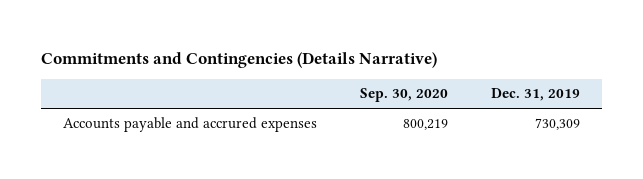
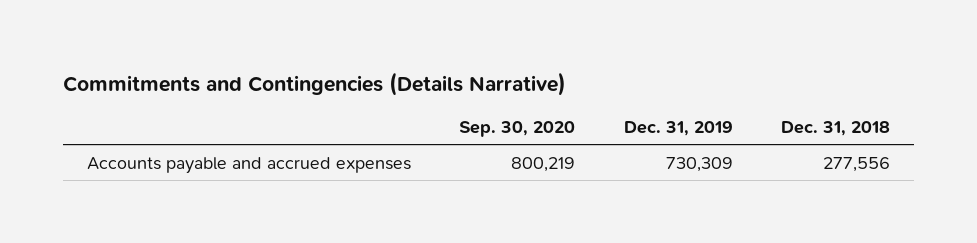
- | Sep. 30, 2020 | Dec. 31, 2019
+ | Sep. 30, 2020 | Dec. 31, 2019 | Dec. 31, 2018
- Accounts payable and accrured expenses | 800,219 | 730,309
+ Accounts payable and accrued expenses | 800,219 | 730,309 | 277,556

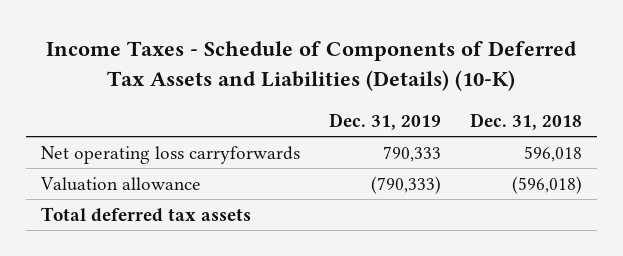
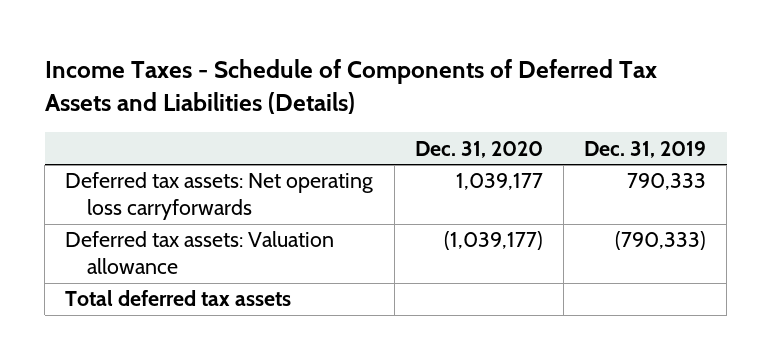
- Income Taxes - Schedule of Components of Deferred Tax Assets and Liabilities (Details) (10-K)
+ Income Taxes - Schedule of Components of Deferred Tax Assets and Liabilities (Details)
- | Dec. 31, 2019 | Dec. 31, 2018
+ | Dec. 31, 2020 | Dec. 31, 2019
- Net operating loss carryforwards | 790,333 | 596,018
- Valuation allowance | (790,333) | (596,018)
+ Deferred tax assets: Net operating loss carryforwards | 1,039,177 | 790,333
+ Deferred tax assets: Valuation allowance | (1,039,177) | (790,333)

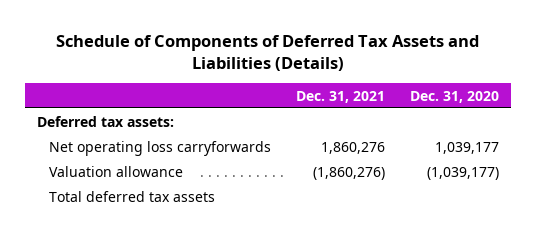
- Income Taxes - Schedule of Components of Deferred Tax Assets and Liabilities (Details)
+ Schedule of Components of Deferred Tax Assets and Liabilities (Details)
- | Dec. 31, 2020 | Dec. 31, 2019
+ | Dec. 31, 2021 | Dec. 31, 2020
- Deferred tax assets: Net operating loss carryforwards | 1,039,177 | 790,333
- Deferred tax assets: Valuation allowance | (1,039,177) | (790,333)
+ Deferred tax assets:
+ Net operating loss carryforwards | 1,860,276 | 1,039,177
+ Valuation allowance | (1,860,276) | (1,039,177)

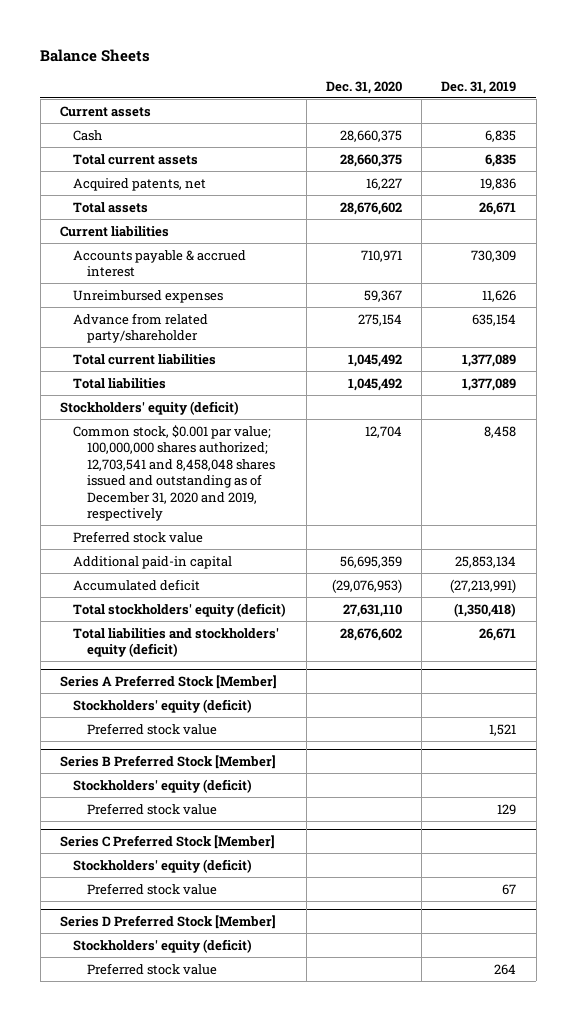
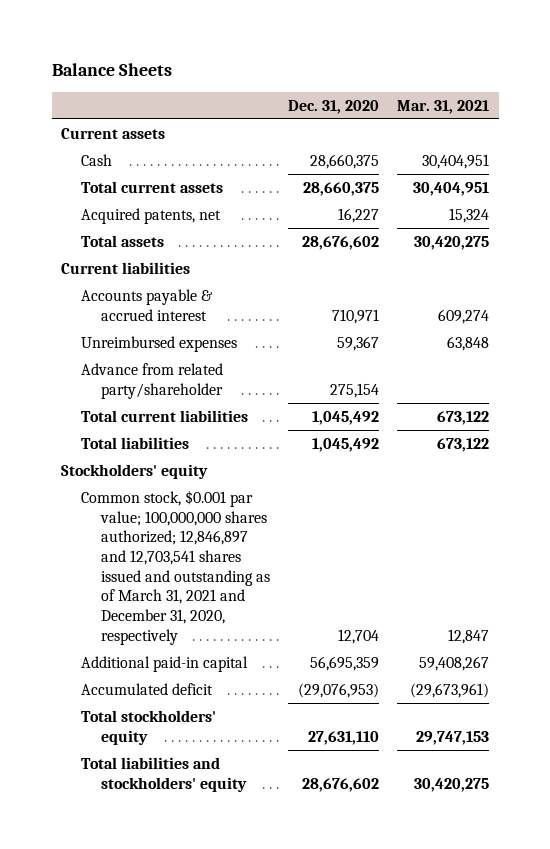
- | Dec. 31, 2020 | Dec. 31, 2019
+ | Dec. 31, 2020 | Mar. 31, 2021
- Stockholders' equity (deficit)
- Common stock, $0.001 par value; 100,000,000 shares authorized; 12,703,541 and 8,458,048 shares issued and outstanding as of December 31, 2020 and 2019, respectively | 12,704 | 8,458
- Preferred stock value
+ Stockholders' equity
+ Common stock, $0.001 par value; 100,000,000 shares authorized; 12,846,897 and 12,703,541 shares issued and outstanding as of March 31, 2021 and December 31, 2020, respectively | 12,704 | 12,847
- Total stockholders' equity (deficit) | 27,631,110 | (1,350,418)
- Total liabilities and stockholders' equity (deficit) | 28,676,602 | 26,671
- Series A Preferred Stock [Member]
- Stockholders' equity (deficit)
- Preferred stock value | | 1,521
- Series B Preferred Stock [Member]
- Stockholders' equity (deficit)
- Preferred stock value | | 129
- Series C Preferred Stock [Member]
- Stockholders' equity (deficit)
- Preferred stock value | | 67
- Series D Preferred Stock [Member]
- Stockholders' equity (deficit)
- Preferred stock value | | 264
+ Total stockholders' equity | 27,631,110 | 29,747,153
+ Total liabilities and stockholders' equity | 28,676,602 | 30,420,275

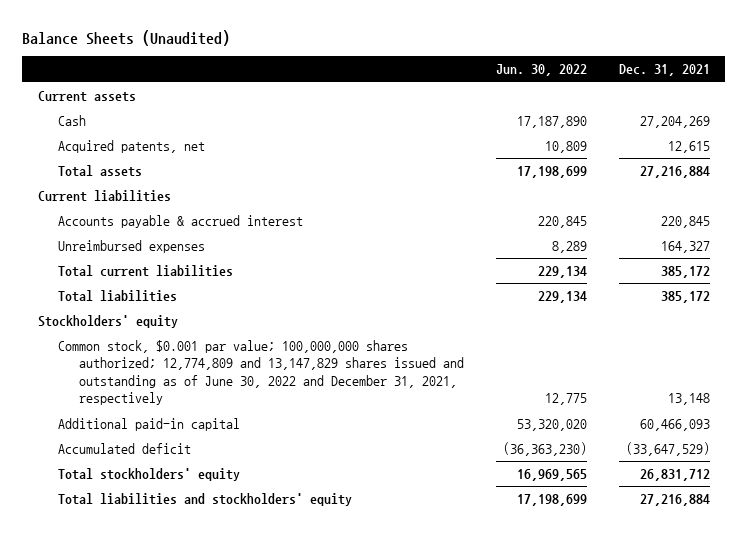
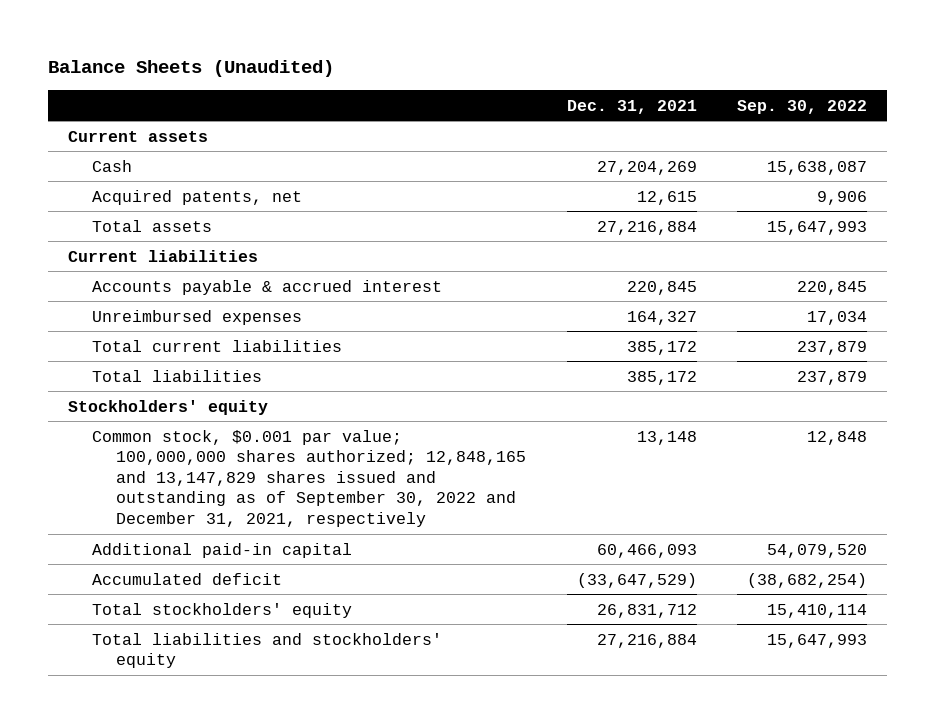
- | Jun. 30, 2022 | Dec. 31, 2021
+ | Dec. 31, 2021 | Sep. 30, 2022
- Common stock, $0.001 par value; 100,000,000 shares authorized; 12,774,809 and 13,147,829 shares issued and outstanding as of June 30, 2022 and December 31, 2021, respectively | 12,775 | 13,148
+ Common stock, $0.001 par value; 100,000,000 shares authorized; 12,848,165 and 13,147,829 shares issued and outstanding as of September 30, 2022 and December 31, 2021, respectively | 13,148 | 12,848

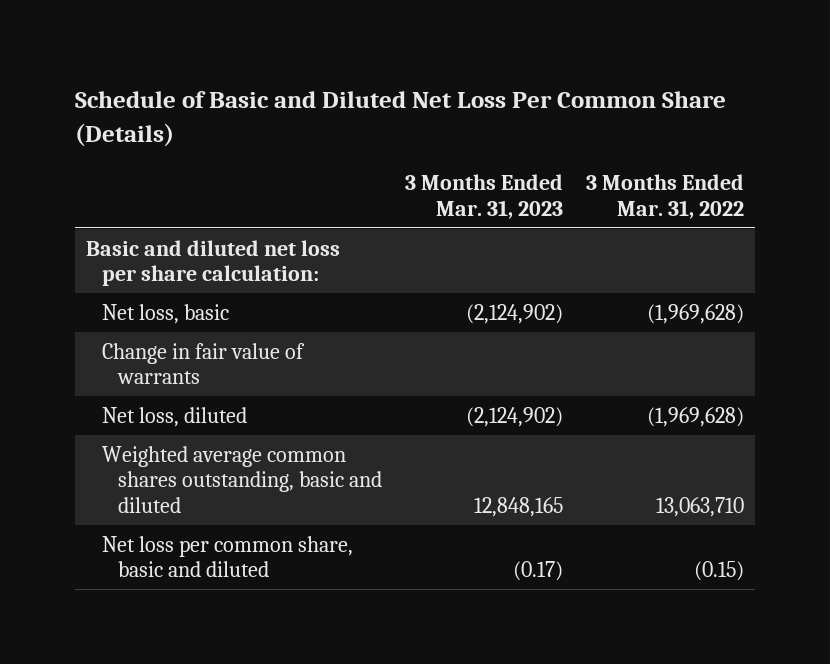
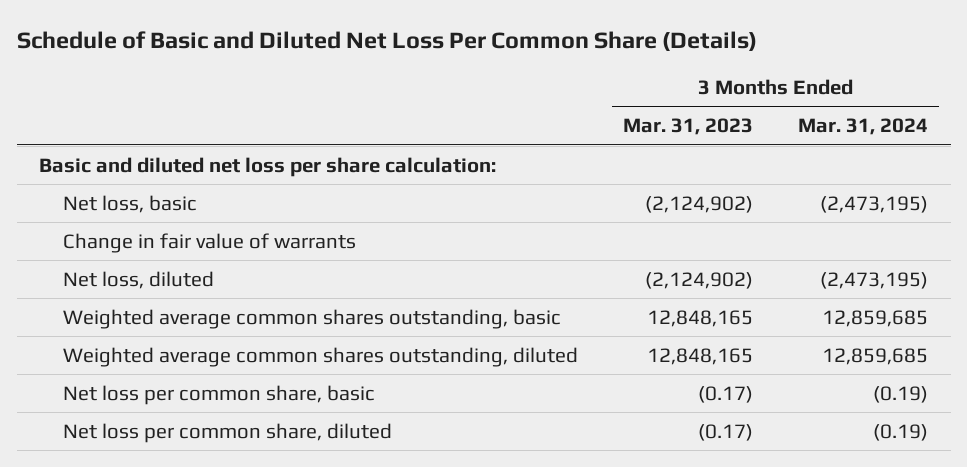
- | 3 Months Ended Mar. 31, 2023 | 3 Months Ended Mar. 31, 2022
+ | 3 Months Ended Mar. 31, 2023 | 3 Months Ended Mar. 31, 2024
- Weighted average common shares outstanding, basic and diluted | 12,848,165 | 13,063,710
- Net loss per common share, basic and diluted | (0.17) | (0.15)
+ Weighted average common shares outstanding, basic | 12,848,165 | 12,859,685
+ Weighted average common shares outstanding, diluted | 12,848,165 | 12,859,685
+ Net loss per common share, basic | (0.17) | (0.19)
+ Net loss per common share, diluted | (0.17) | (0.19)

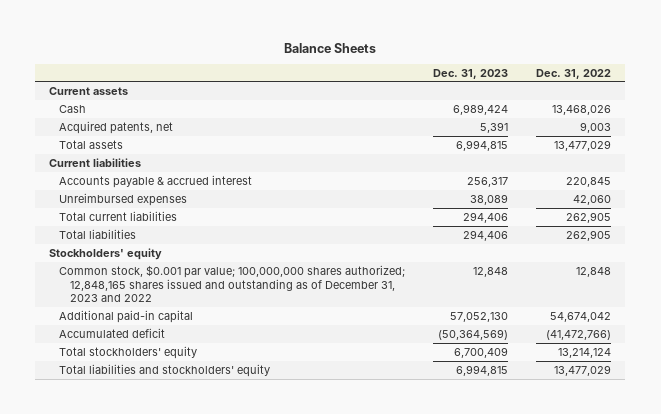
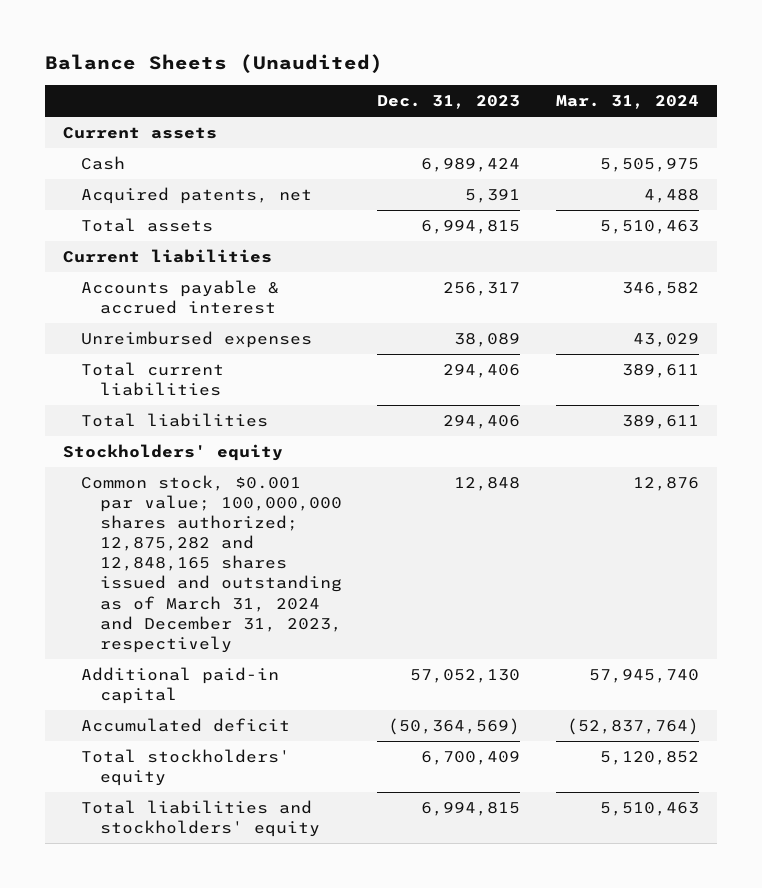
- Balance Sheets
+ Balance Sheets (Unaudited)
- | Dec. 31, 2023 | Dec. 31, 2022
+ | Dec. 31, 2023 | Mar. 31, 2024
- Common stock, $0.001 par value; 100,000,000 shares authorized; 12,848,165 shares issued and outstanding as of December 31, 2023 and 2022 | 12,848 | 12,848
+ Common stock, $0.001 par value; 100,000,000 shares authorized; 12,875,282 and 12,848,165 shares issued and outstanding as of March 31, 2024 and December 31, 2023, respectively | 12,848 | 12,876

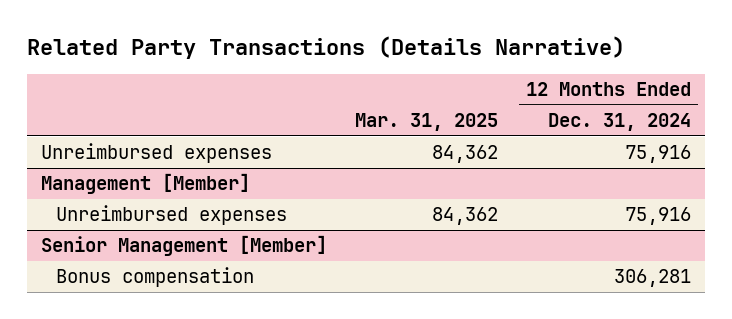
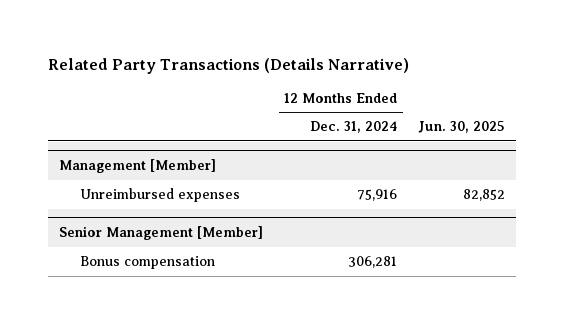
- | Mar. 31, 2025 | 12 Months Ended Dec. 31, 2024
+ | 12 Months Ended Dec. 31, 2024 | Jun. 30, 2025
- Unreimbursed expenses | 84,362 | 75,916

